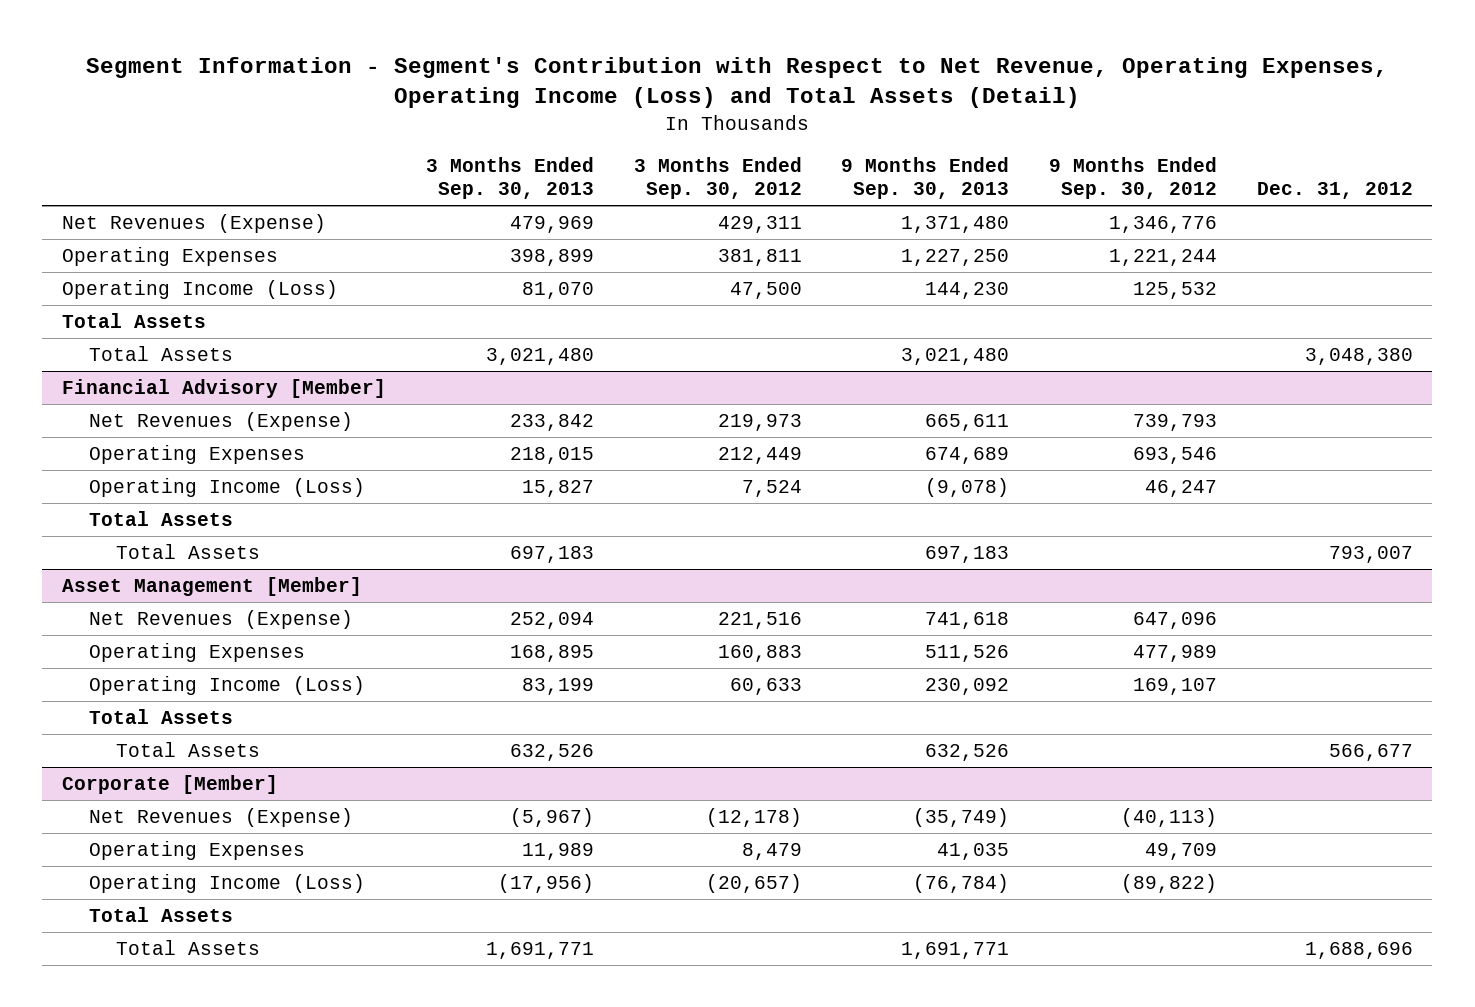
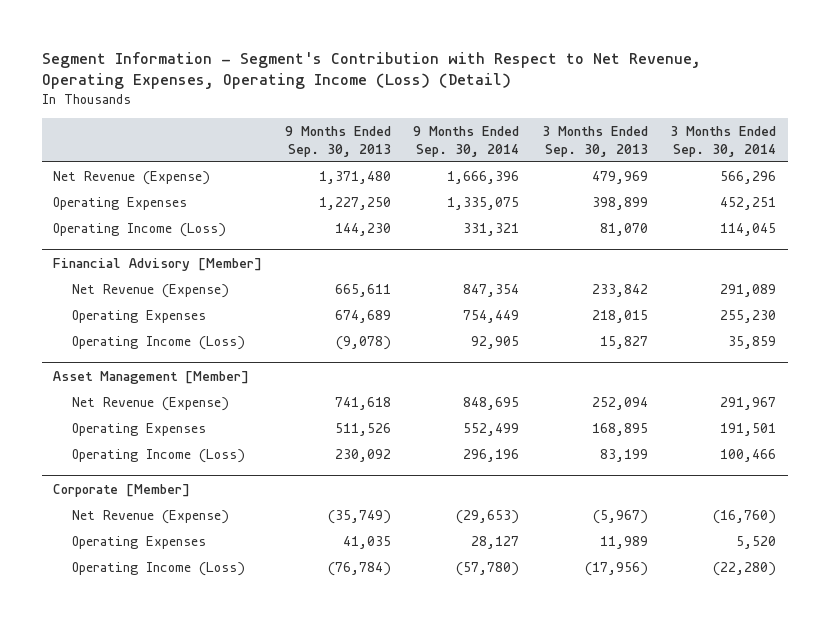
- Segment Information - Segment's Contribution with Respect to Net Revenue, Operating Expenses, Operating Income (Loss) and Total Assets (Detail)
+ Segment Information - Segment's Contribution with Respect to Net Revenue, Operating Expenses, Operating Income (Loss) (Detail)
- | 3 Months Ended Sep. 30, 2013 | 3 Months Ended Sep. 30, 2012 | 9 Months Ended Sep. 30, 2013 | 9 Months Ended Sep. 30, 2012 | Dec. 31, 2012
+ | 9 Months Ended Sep. 30, 2013 | 9 Months Ended Sep. 30, 2014 | 3 Months Ended Sep. 30, 2013 | 3 Months Ended Sep. 30, 2014
- Net Revenues (Expense) | 479,969 | 429,311 | 1,371,480 | 1,346,776 |
+ Net Revenue (Expense) | 1,371,480 | 1,666,396 | 479,969 | 566,296
- Total Assets
- Total Assets | 3,021,480 | | 3,021,480 | | 3,048,380
@ Financial Advisory [Member]
- Net Revenues (Expense) | 233,842 | 219,973 | 665,611 | 739,793 |
+ Net Revenue (Expense) | 665,611 | 847,354 | 233,842 | 291,089
- Total Assets
- Total Assets | 697,183 | | 697,183 | | 793,007
@ Asset Management [Member]
- Net Revenues (Expense) | 252,094 | 221,516 | 741,618 | 647,096 |
+ Net Revenue (Expense) | 741,618 | 848,695 | 252,094 | 291,967
- Total Assets
- Total Assets | 632,526 | | 632,526 | | 566,677
@ Corporate [Member]
- Net Revenues (Expense) | (5,967) | (12,178) | (35,749) | (40,113) |
+ Net Revenue (Expense) | (35,749) | (29,653) | (5,967) | (16,760)
- Total Assets
- Total Assets | 1,691,771 | | 1,691,771 | | 1,688,696

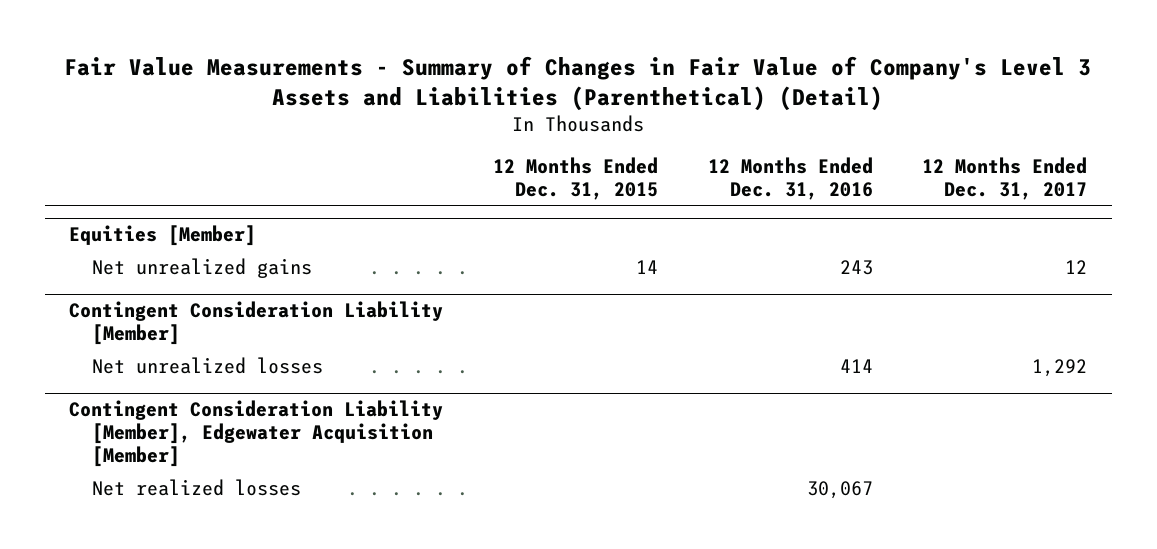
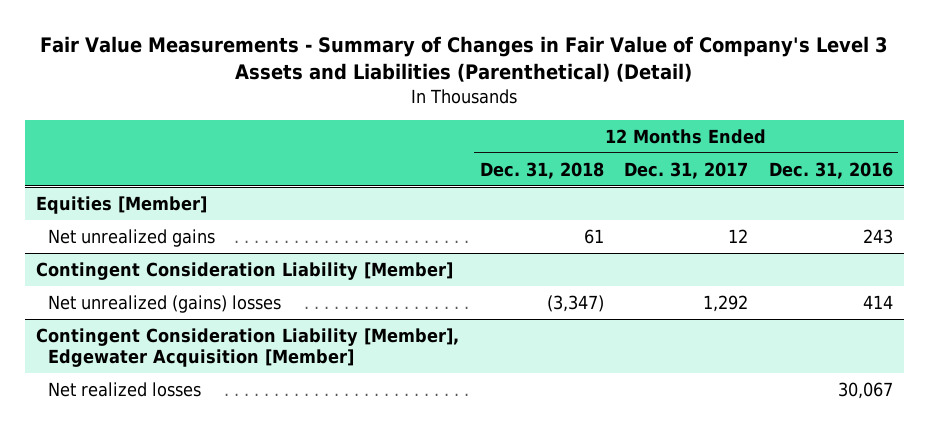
- | 12 Months Ended Dec. 31, 2015 | 12 Months Ended Dec. 31, 2016 | 12 Months Ended Dec. 31, 2017
+ | 12 Months Ended Dec. 31, 2018 | 12 Months Ended Dec. 31, 2017 | 12 Months Ended Dec. 31, 2016
@ Contingent Consideration Liability [Member]
- Net unrealized losses | | 414 | 1,292
+ Net unrealized (gains) losses | (3,347) | 1,292 | 414

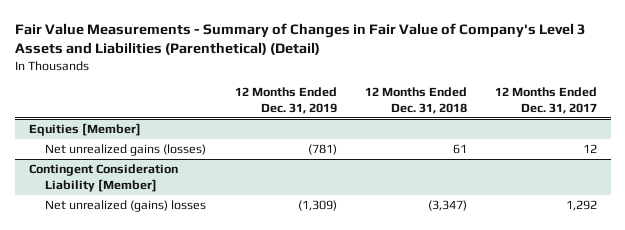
- | 12 Months Ended Dec. 31, 2018 | 12 Months Ended Dec. 31, 2017 | 12 Months Ended Dec. 31, 2016
+ | 12 Months Ended Dec. 31, 2019 | 12 Months Ended Dec. 31, 2018 | 12 Months Ended Dec. 31, 2017
@ Equities [Member]
- Net unrealized gains | 61 | 12 | 243
+ Net unrealized gains (losses) | (781) | 61 | 12
- Contingent Consideration Liability [Member], Edgewater Acquisition [Member]
- Net realized losses | | | 30,067

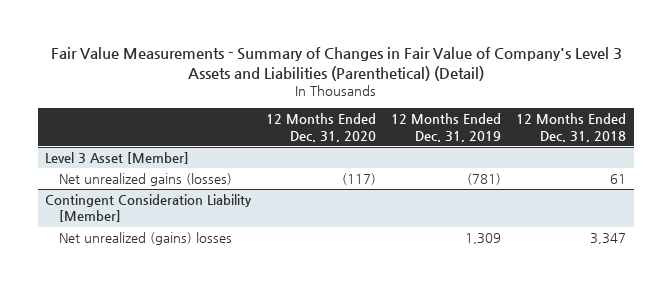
- | 12 Months Ended Dec. 31, 2019 | 12 Months Ended Dec. 31, 2018 | 12 Months Ended Dec. 31, 2017
+ | 12 Months Ended Dec. 31, 2020 | 12 Months Ended Dec. 31, 2019 | 12 Months Ended Dec. 31, 2018
- Equities [Member]
+ Level 3 Asset [Member]
@ Contingent Consideration Liability [Member]
- Net unrealized (gains) losses | (1,309) | (3,347) | 1,292
+ Net unrealized (gains) losses | | 1,309 | 3,347

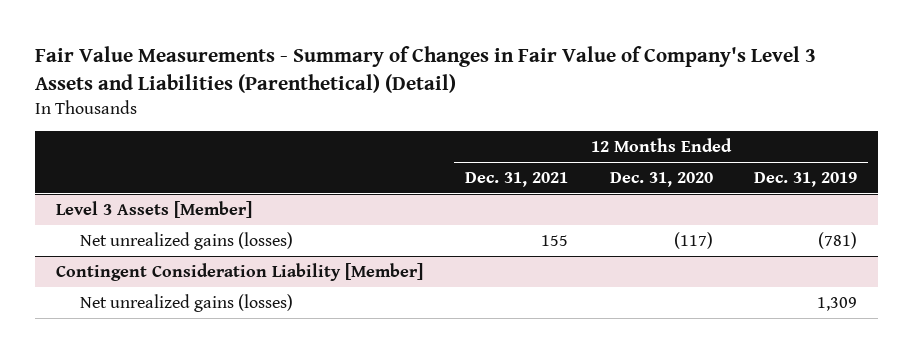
- | 12 Months Ended Dec. 31, 2020 | 12 Months Ended Dec. 31, 2019 | 12 Months Ended Dec. 31, 2018
+ | 12 Months Ended Dec. 31, 2021 | 12 Months Ended Dec. 31, 2020 | 12 Months Ended Dec. 31, 2019
- Level 3 Asset [Member]
+ Level 3 Assets [Member]
@ Contingent Consideration Liability [Member]
- Net unrealized (gains) losses | | 1,309 | 3,347
+ Net unrealized gains (losses) | | | 1,309

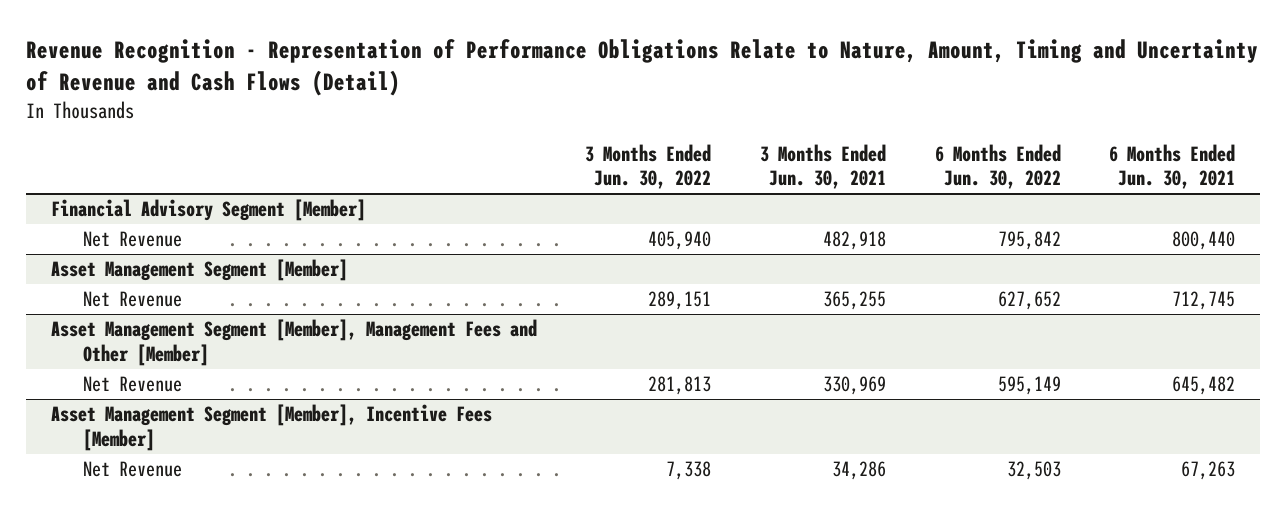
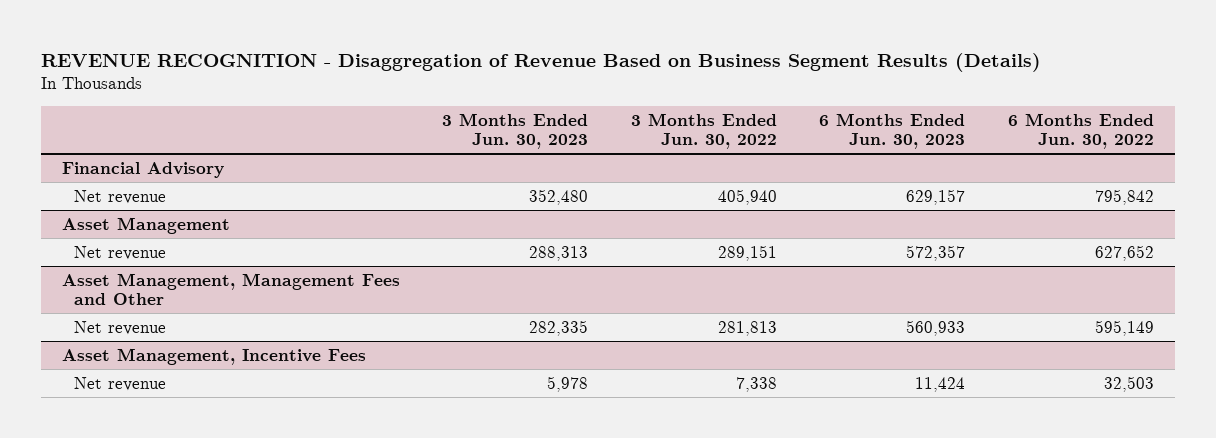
- Revenue Recognition - Representation of Performance Obligations Relate to Nature, Amount, Timing and Uncertainty of Revenue and Cash Flows (Detail)
+ REVENUE RECOGNITION - Disaggregation of Revenue Based on Business Segment Results (Details)
- | 3 Months Ended Jun. 30, 2022 | 3 Months Ended Jun. 30, 2021 | 6 Months Ended Jun. 30, 2022 | 6 Months Ended Jun. 30, 2021
+ | 3 Months Ended Jun. 30, 2023 | 3 Months Ended Jun. 30, 2022 | 6 Months Ended Jun. 30, 2023 | 6 Months Ended Jun. 30, 2022
- Financial Advisory Segment [Member]
- Net Revenue | 405,940 | 482,918 | 795,842 | 800,440
- Asset Management Segment [Member]
- Net Revenue | 289,151 | 365,255 | 627,652 | 712,745
- Asset Management Segment [Member], Management Fees and Other [Member]
- Net Revenue | 281,813 | 330,969 | 595,149 | 645,482
- Asset Management Segment [Member], Incentive Fees [Member]
- Net Revenue | 7,338 | 34,286 | 32,503 | 67,263
+ Financial Advisory
+ Net revenue | 352,480 | 405,940 | 629,157 | 795,842
+ Asset Management
+ Net revenue | 288,313 | 289,151 | 572,357 | 627,652
+ Asset Management, Management Fees and Other
+ Net revenue | 282,335 | 281,813 | 560,933 | 595,149
+ Asset Management, Incentive Fees
+ Net revenue | 5,978 | 7,338 | 11,424 | 32,503

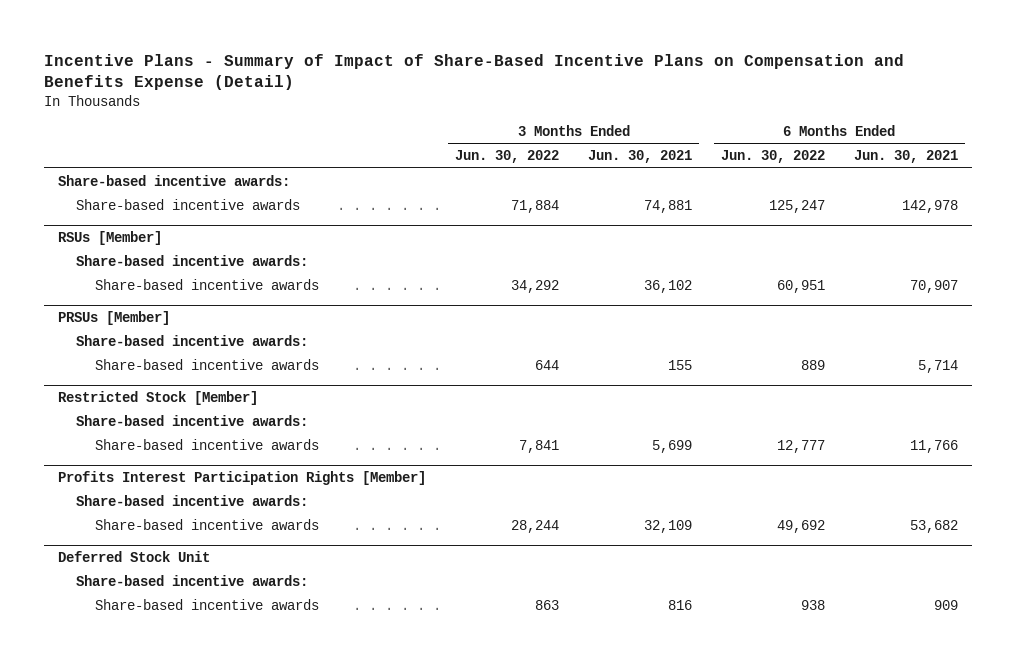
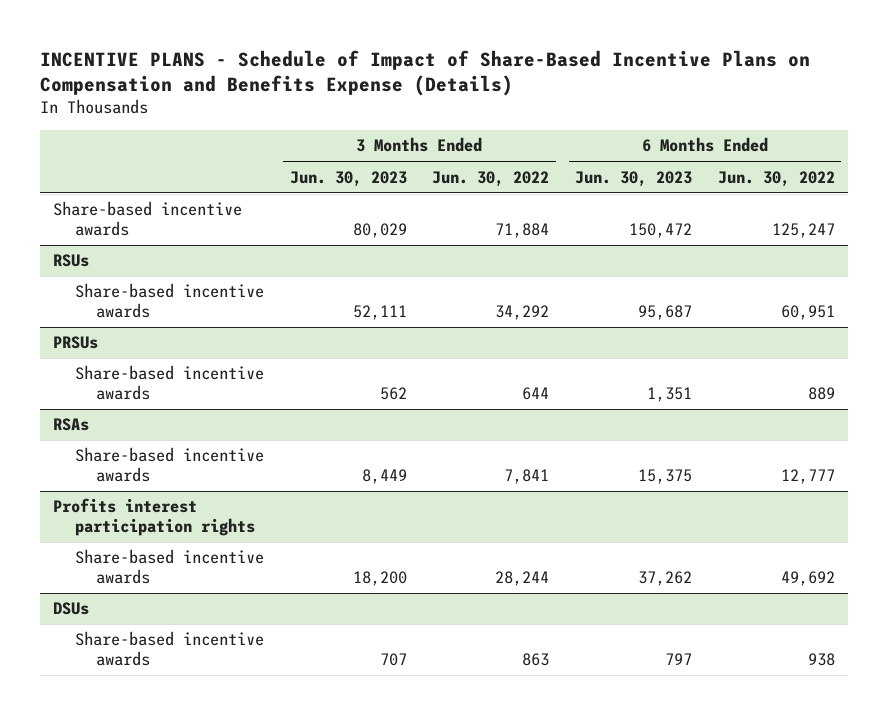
- Incentive Plans - Summary of Impact of Share-Based Incentive Plans on Compensation and Benefits Expense (Detail)
+ INCENTIVE PLANS - Schedule of Impact of Share-Based Incentive Plans on Compensation and Benefits Expense (Details)
- | 3 Months Ended Jun. 30, 2022 | 3 Months Ended Jun. 30, 2021 | 6 Months Ended Jun. 30, 2022 | 6 Months Ended Jun. 30, 2021
+ | 3 Months Ended Jun. 30, 2023 | 3 Months Ended Jun. 30, 2022 | 6 Months Ended Jun. 30, 2023 | 6 Months Ended Jun. 30, 2022
- Share-based incentive awards:
- RSUs [Member]
- Share-based incentive awards:
+ RSUs
- PRSUs [Member]
- Share-based incentive awards:
+ PRSUs
- Restricted Stock [Member]
- Share-based incentive awards:
+ RSAs
- Profits Interest Participation Rights [Member]
- Share-based incentive awards:
+ Profits interest participation rights
- Deferred Stock Unit
- Share-based incentive awards:
+ DSUs

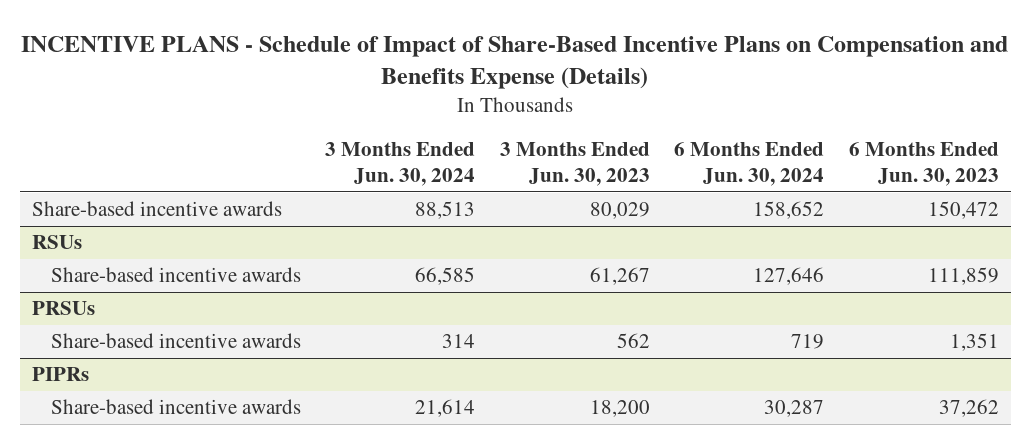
- | 3 Months Ended Jun. 30, 2023 | 3 Months Ended Jun. 30, 2022 | 6 Months Ended Jun. 30, 2023 | 6 Months Ended Jun. 30, 2022
+ | 3 Months Ended Jun. 30, 2024 | 3 Months Ended Jun. 30, 2023 | 6 Months Ended Jun. 30, 2024 | 6 Months Ended Jun. 30, 2023
@ RSUs
- Share-based incentive awards | 52,111 | 34,292 | 95,687 | 60,951
+ Share-based incentive awards | 66,585 | 61,267 | 127,646 | 111,859
- RSAs
- Share-based incentive awards | 8,449 | 7,841 | 15,375 | 12,777
- Profits interest participation rights
+ PIPRs
- DSUs
- Share-based incentive awards | 707 | 863 | 797 | 938

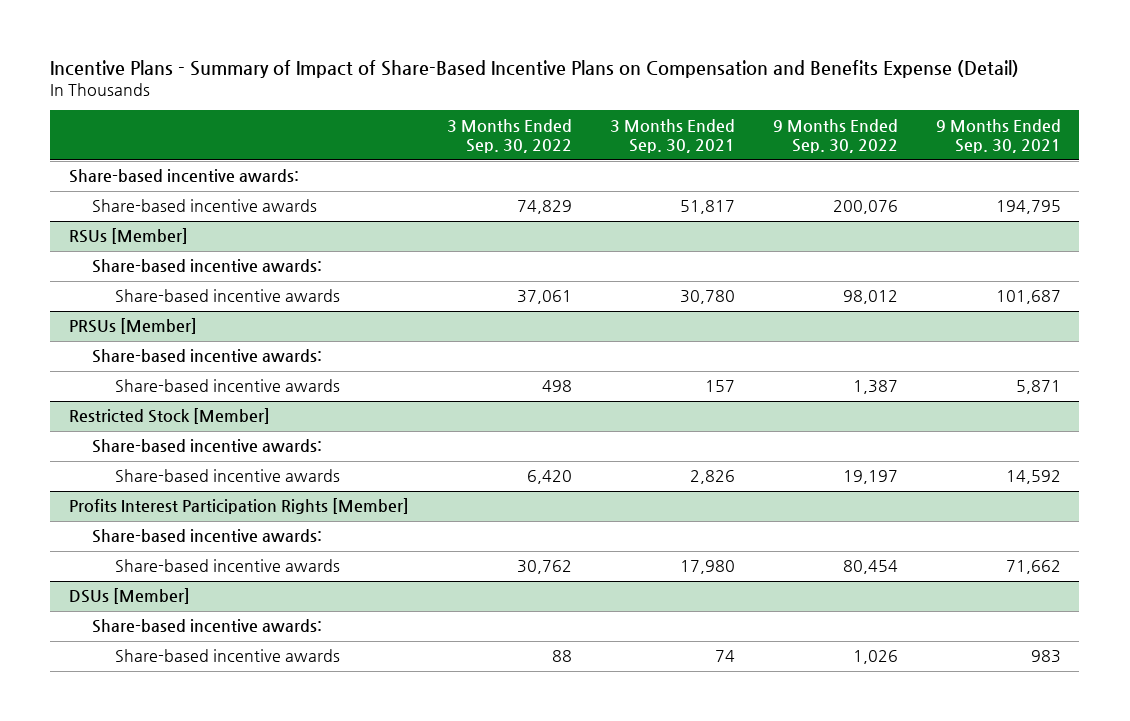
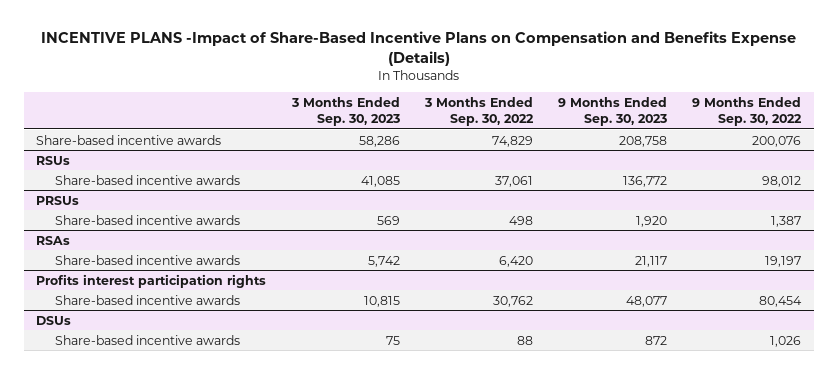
- Incentive Plans - Summary of Impact of Share-Based Incentive Plans on Compensation and Benefits Expense (Detail)
+ INCENTIVE PLANS -Impact of Share-Based Incentive Plans on Compensation and Benefits Expense (Details)
- | 3 Months Ended Sep. 30, 2022 | 3 Months Ended Sep. 30, 2021 | 9 Months Ended Sep. 30, 2022 | 9 Months Ended Sep. 30, 2021
+ | 3 Months Ended Sep. 30, 2023 | 3 Months Ended Sep. 30, 2022 | 9 Months Ended Sep. 30, 2023 | 9 Months Ended Sep. 30, 2022
- Share-based incentive awards:
- RSUs [Member]
- Share-based incentive awards:
+ RSUs
- PRSUs [Member]
- Share-based incentive awards:
+ PRSUs
- Restricted Stock [Member]
- Share-based incentive awards:
+ RSAs
- Profits Interest Participation Rights [Member]
- Share-based incentive awards:
+ Profits interest participation rights
- DSUs [Member]
- Share-based incentive awards:
+ DSUs

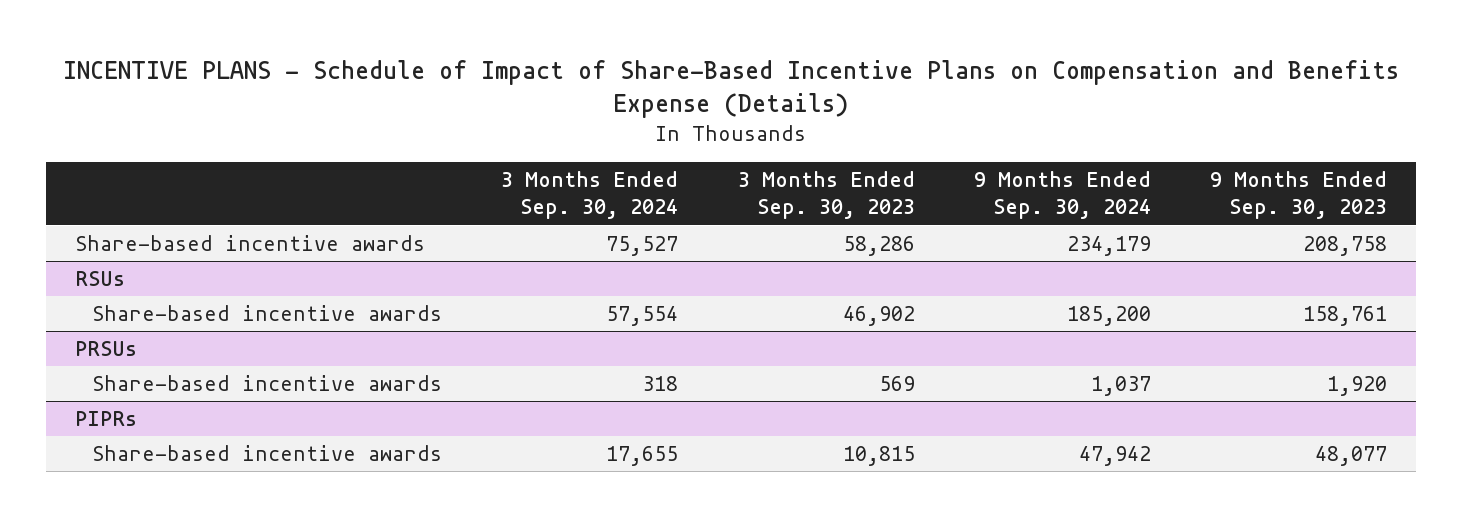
- INCENTIVE PLANS -Impact of Share-Based Incentive Plans on Compensation and Benefits Expense (Details)
+ INCENTIVE PLANS - Schedule of Impact of Share-Based Incentive Plans on Compensation and Benefits Expense (Details)
- | 3 Months Ended Sep. 30, 2023 | 3 Months Ended Sep. 30, 2022 | 9 Months Ended Sep. 30, 2023 | 9 Months Ended Sep. 30, 2022
+ | 3 Months Ended Sep. 30, 2024 | 3 Months Ended Sep. 30, 2023 | 9 Months Ended Sep. 30, 2024 | 9 Months Ended Sep. 30, 2023
@ RSUs
- Share-based incentive awards | 41,085 | 37,061 | 136,772 | 98,012
+ Share-based incentive awards | 57,554 | 46,902 | 185,200 | 158,761
- RSAs
- Share-based incentive awards | 5,742 | 6,420 | 21,117 | 19,197
- Profits interest participation rights
+ PIPRs
- DSUs
- Share-based incentive awards | 75 | 88 | 872 | 1,026

